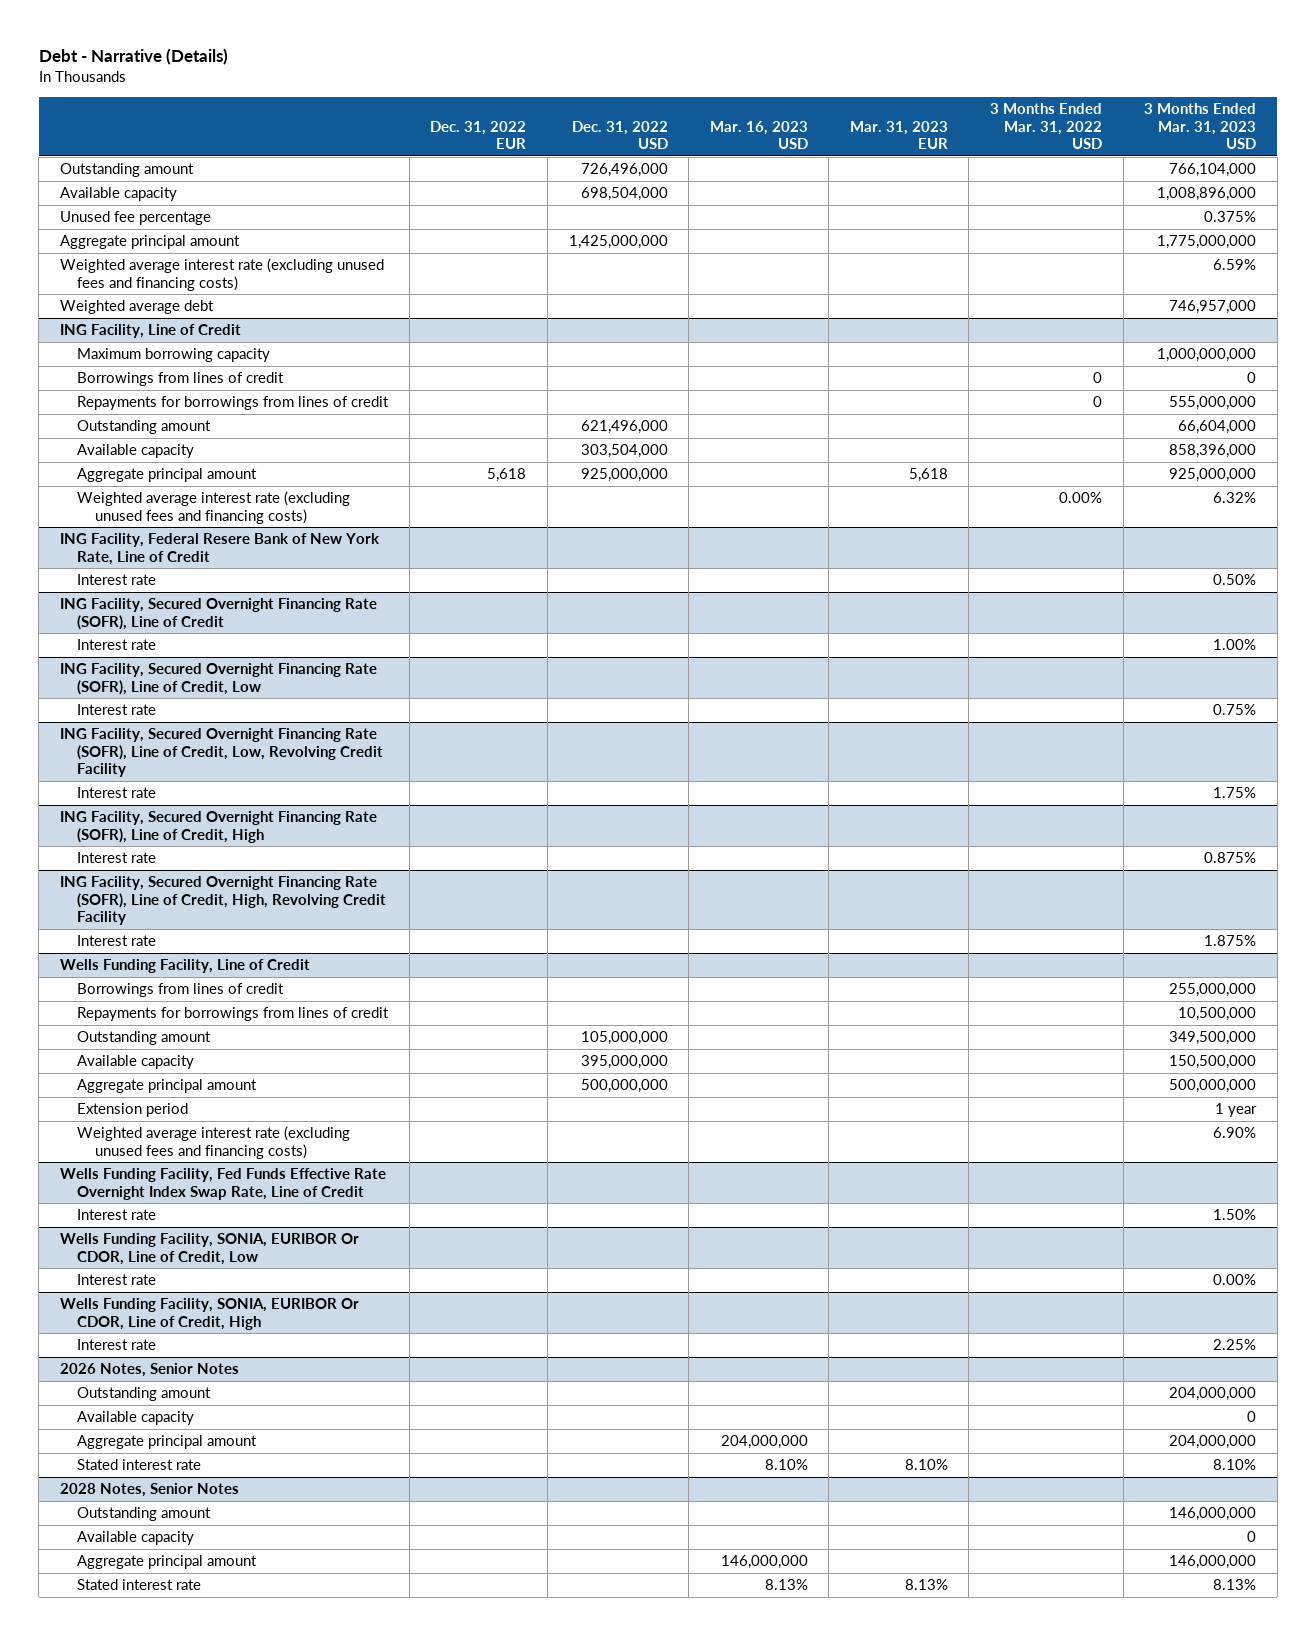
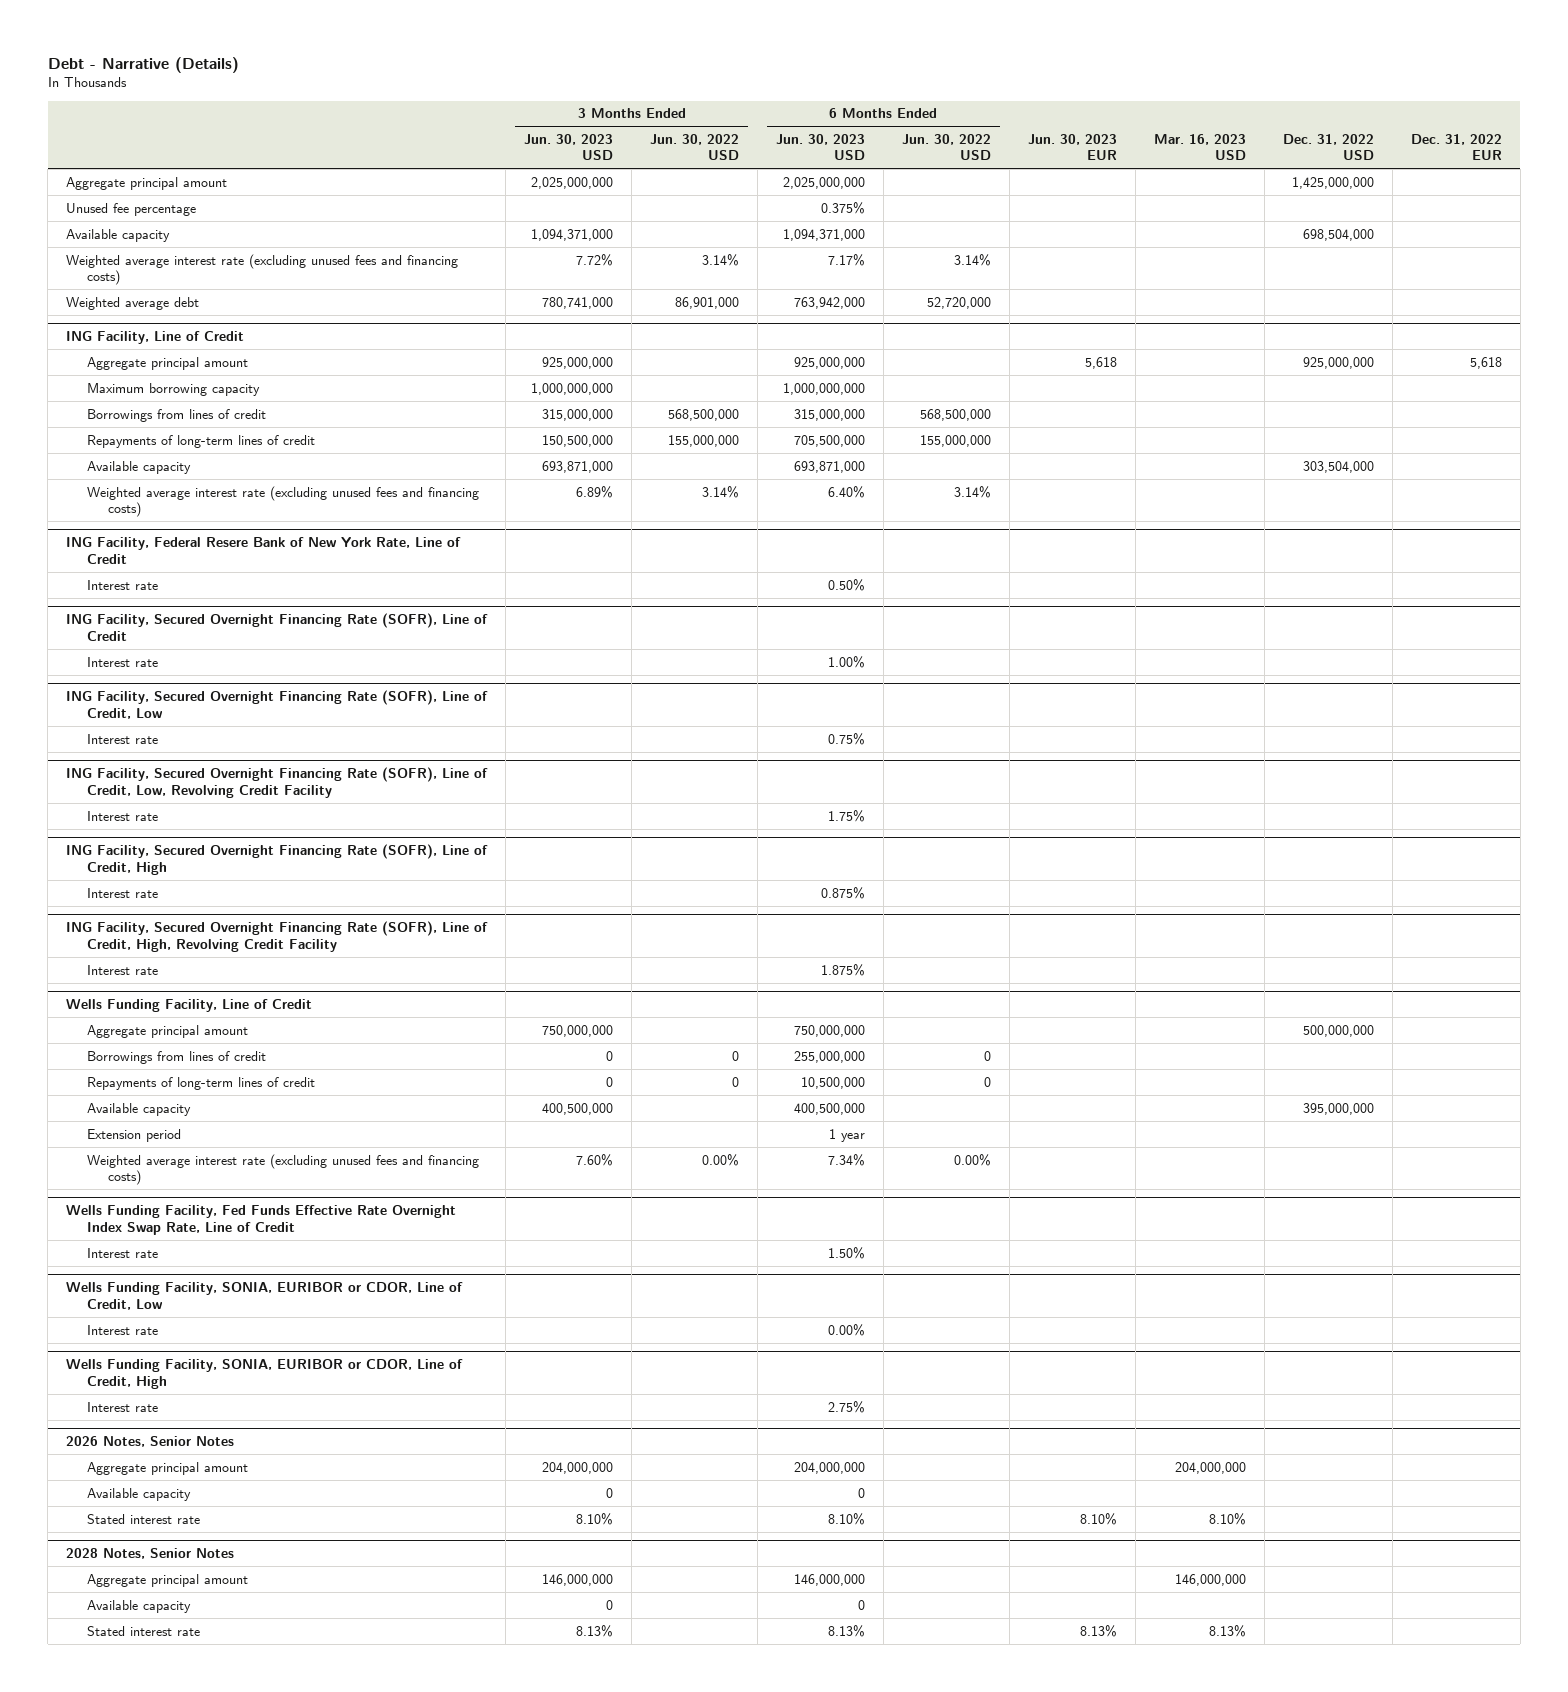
- | Dec. 31, 2022 EUR | Dec. 31, 2022 USD | Mar. 16, 2023 USD | Mar. 31, 2023 EUR | 3 Months Ended Mar. 31, 2022 USD | 3 Months Ended Mar. 31, 2023 USD
+ | 3 Months Ended Jun. 30, 2023 USD | 3 Months Ended Jun. 30, 2022 USD | 6 Months Ended Jun. 30, 2023 USD | 6 Months Ended Jun. 30, 2022 USD | Jun. 30, 2023 EUR | Mar. 16, 2023 USD | Dec. 31, 2022 USD | Dec. 31, 2022 EUR
- Outstanding amount | | 726,496,000 | | | | 766,104,000
moved down: Unused fee percentage | | | 0.375% | | | | |
moved down: Available capacity | 1,094,371,000 | | 1,094,371,000 | | | | 698,504,000 |
@ ING Facility, Line of Credit
moved up: Aggregate principal amount | 925,000,000 | | 925,000,000 | | 5,618 | | 925,000,000 | 5,618
- Repayments for borrowings from lines of credit | | | | | 0 | 555,000,000
- Outstanding amount | | 621,496,000 | | | | 66,604,000
+ Repayments of long-term lines of credit | 150,500,000 | 155,000,000 | 705,500,000 | 155,000,000 | | | |
@ Wells Funding Facility, Line of Credit
moved up: Aggregate principal amount | 750,000,000 | | 750,000,000 | | | | 500,000,000 |
- Repayments for borrowings from lines of credit | | | | | | 10,500,000
- Outstanding amount | | 105,000,000 | | | | 349,500,000
+ Repayments of long-term lines of credit | 0 | 0 | 10,500,000 | 0 | | | |
- Wells Funding Facility, SONIA, EURIBOR Or CDOR, Line of Credit, Low
+ Wells Funding Facility, SONIA, EURIBOR or CDOR, Line of Credit, Low
- Wells Funding Facility, SONIA, EURIBOR Or CDOR, Line of Credit, High
+ Wells Funding Facility, SONIA, EURIBOR or CDOR, Line of Credit, High
@ 2026 Notes, Senior Notes
- Outstanding amount | | | | | | 204,000,000
moved down: Available capacity | 0 | | 0 | | | | |
@ 2028 Notes, Senior Notes
- Outstanding amount | | | | | | 146,000,000
moved down: Available capacity | 0 | | 0 | | | | |

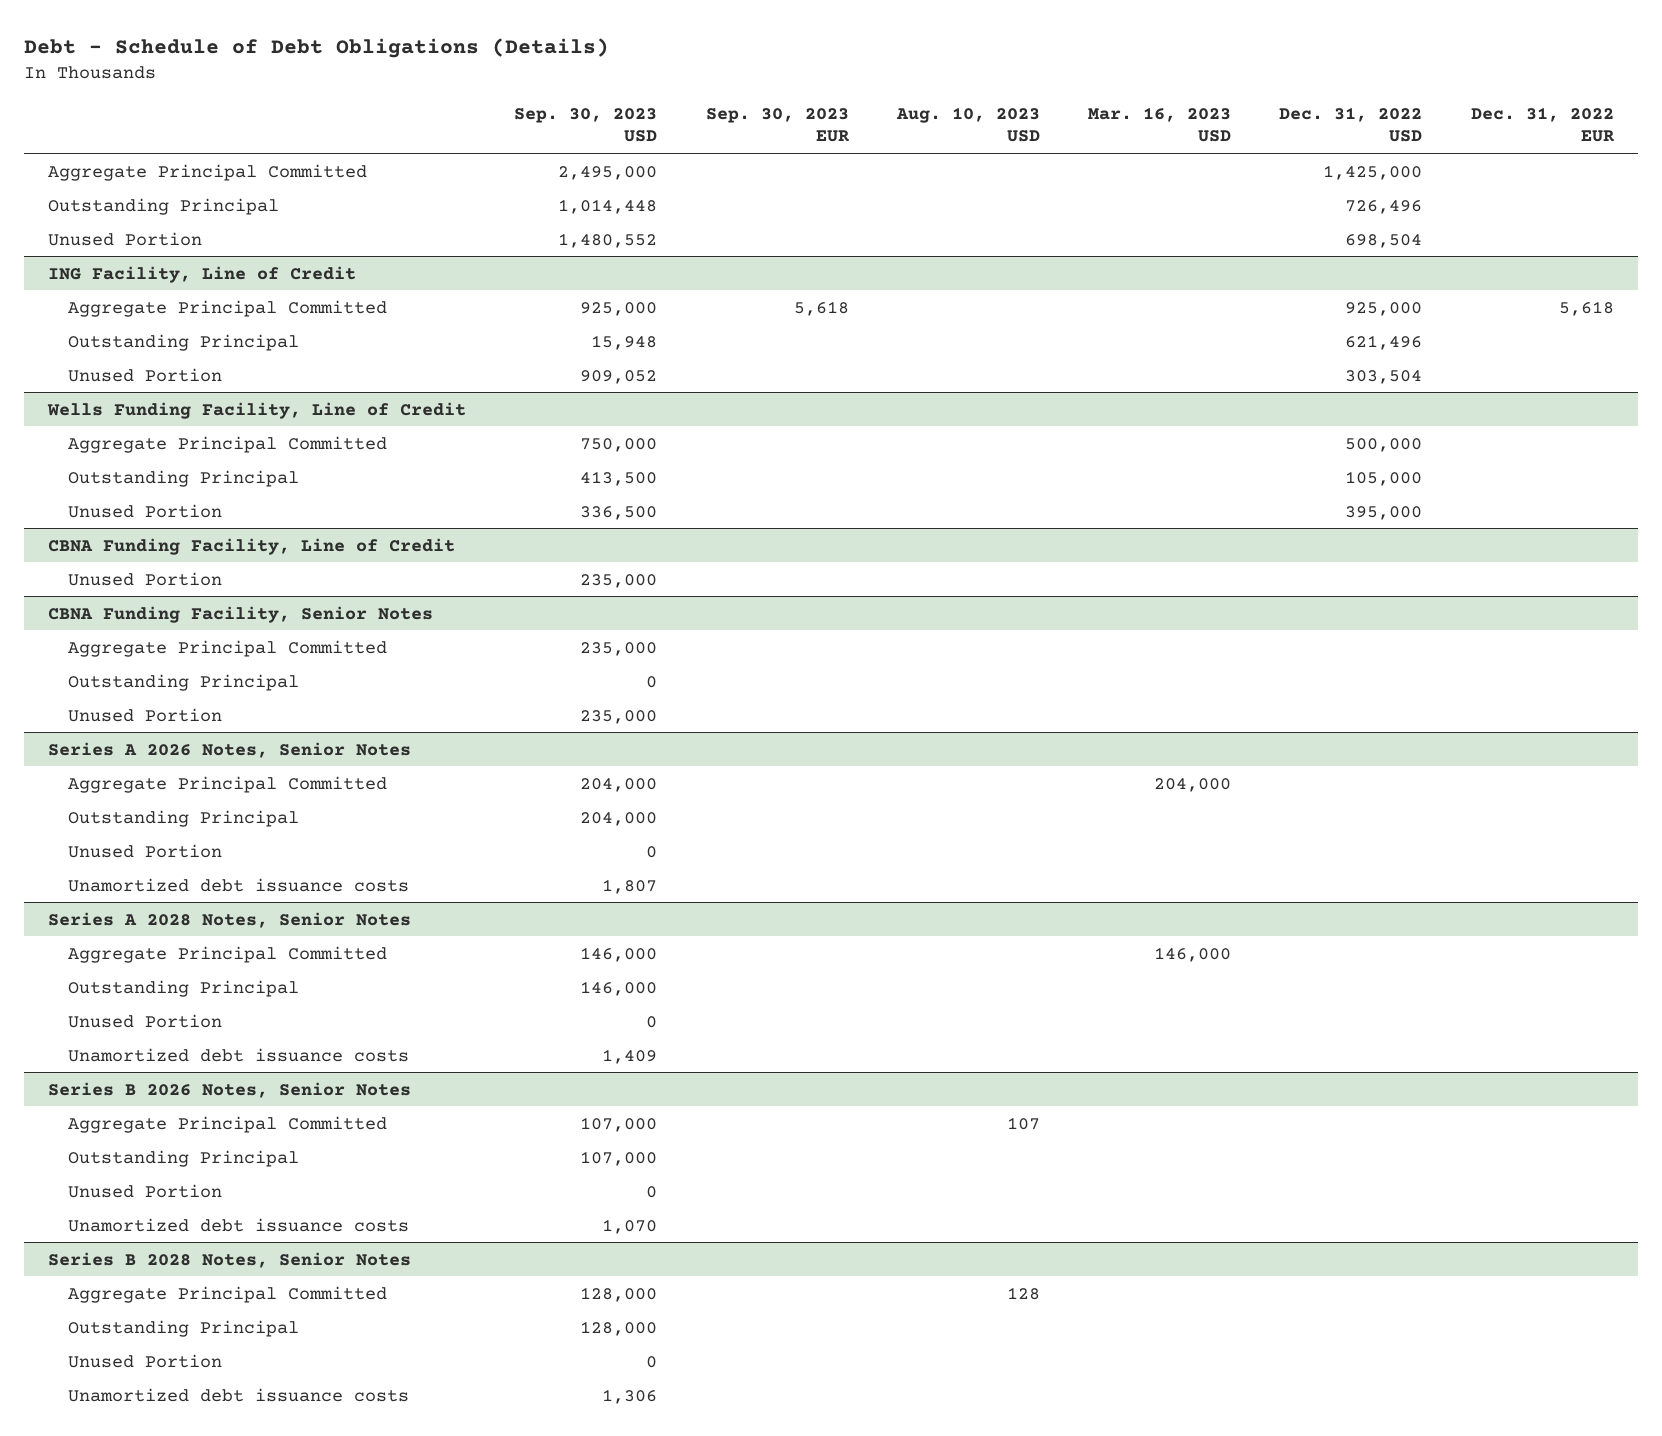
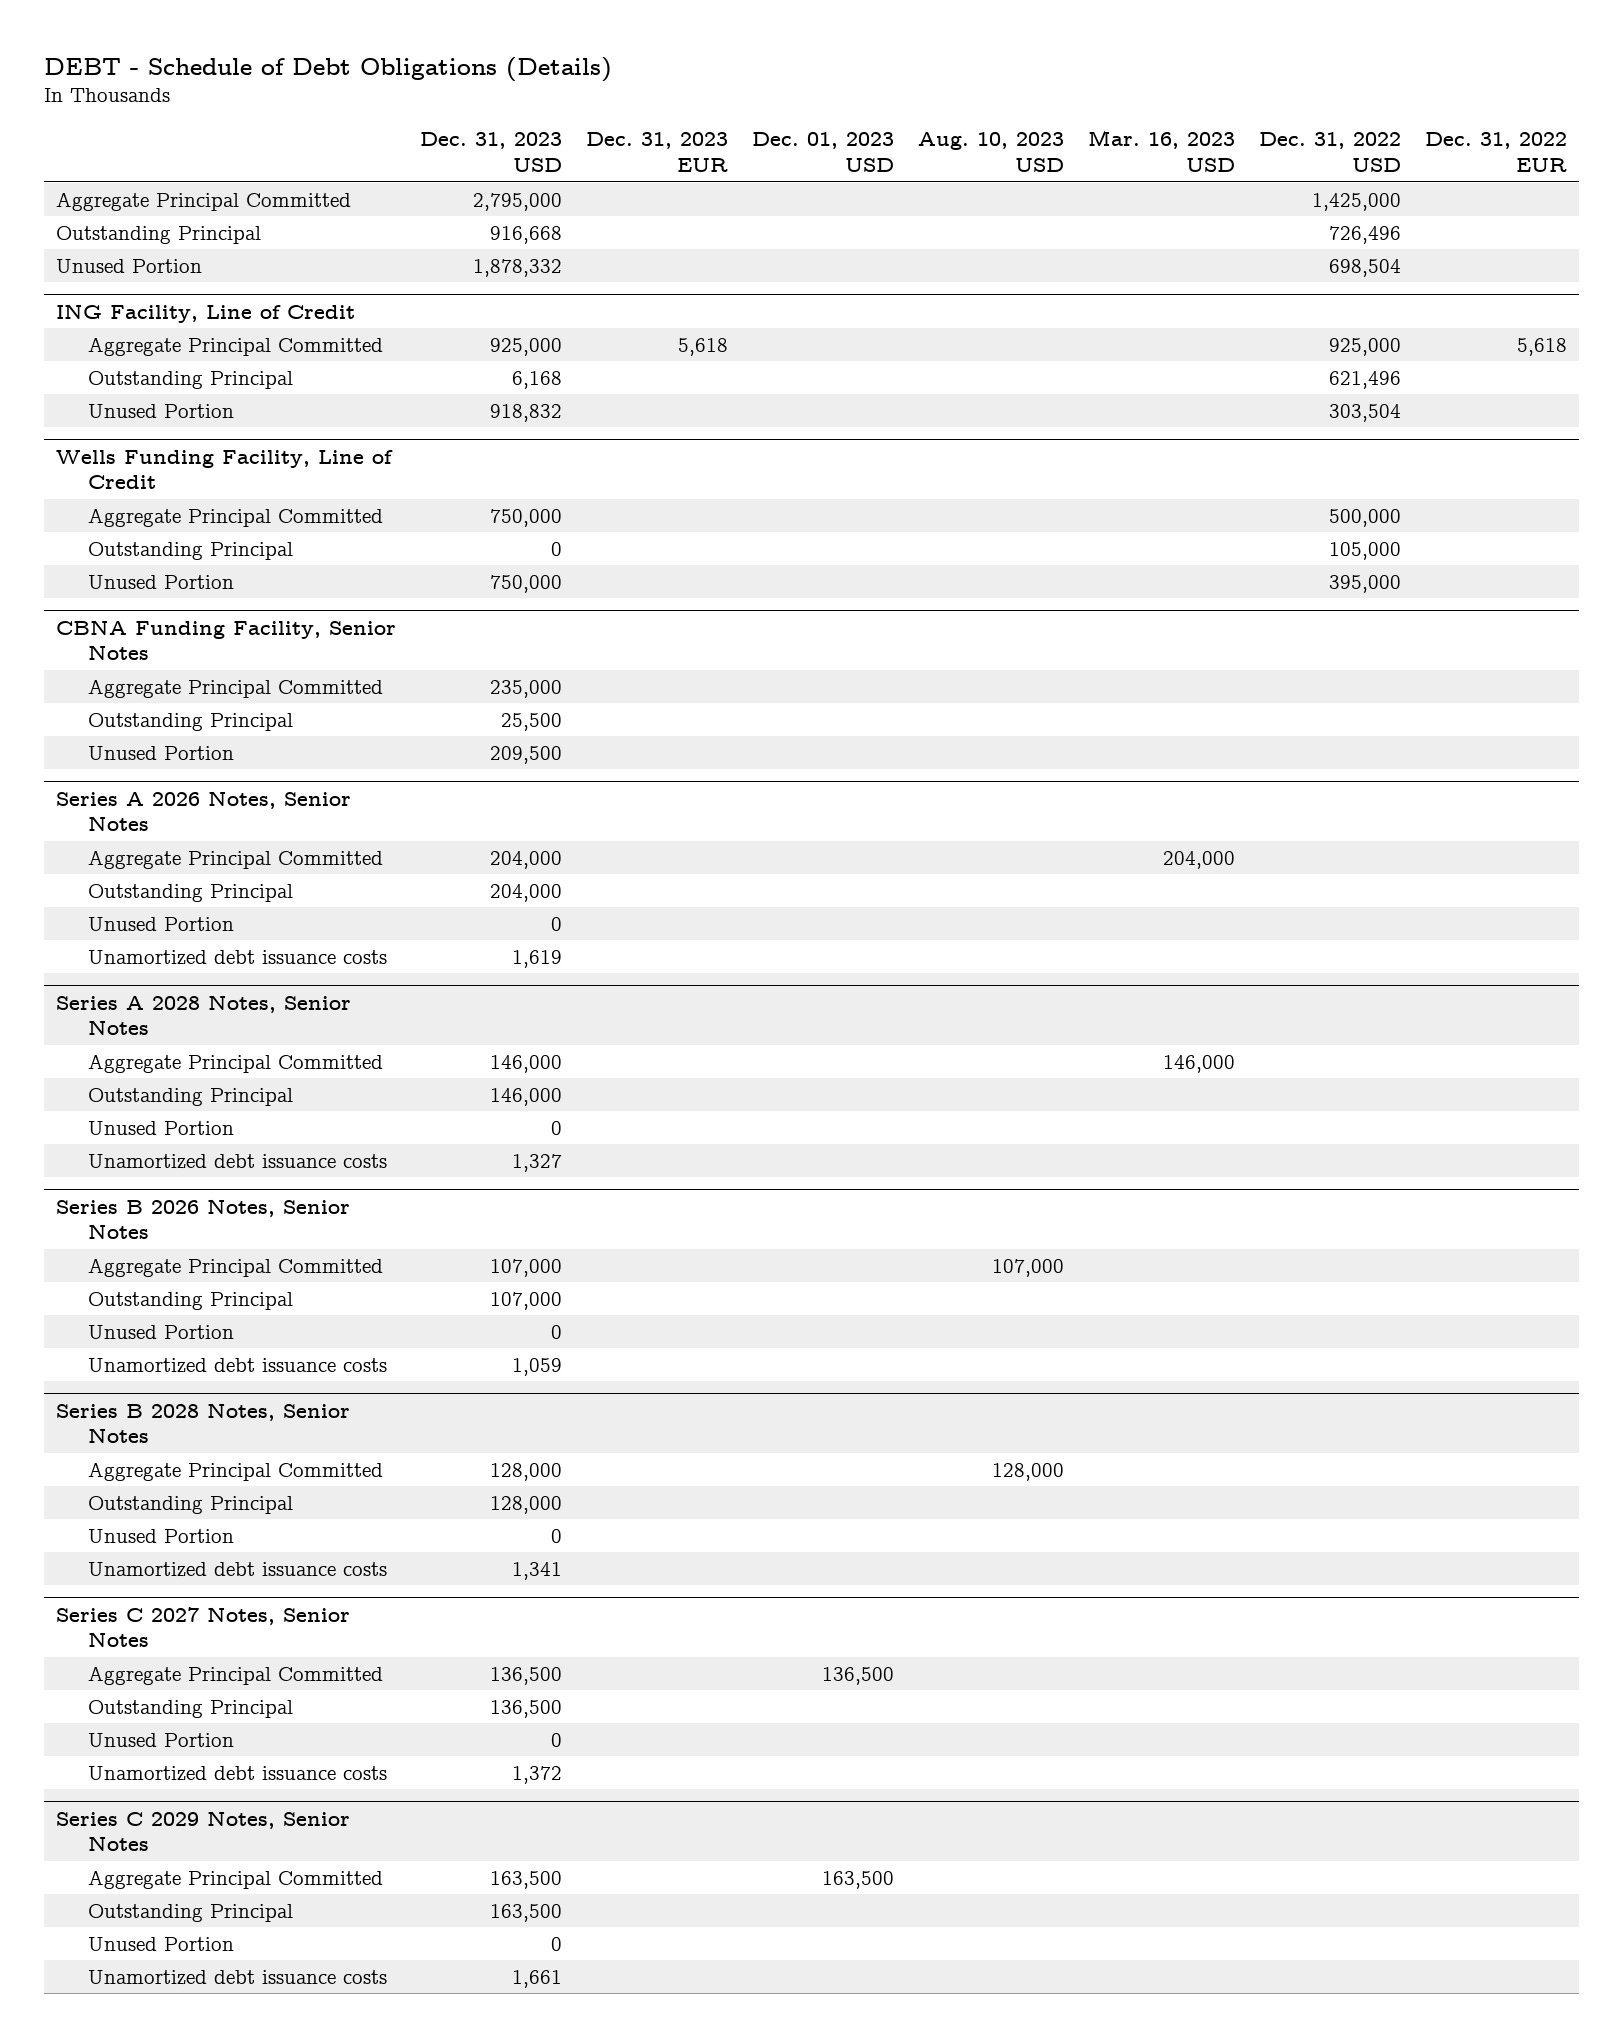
- Debt - Schedule of Debt Obligations (Details)
+ DEBT - Schedule of Debt Obligations (Details)
- | Sep. 30, 2023 USD | Sep. 30, 2023 EUR | Aug. 10, 2023 USD | Mar. 16, 2023 USD | Dec. 31, 2022 USD | Dec. 31, 2022 EUR
+ | Dec. 31, 2023 USD | Dec. 31, 2023 EUR | Dec. 01, 2023 USD | Aug. 10, 2023 USD | Mar. 16, 2023 USD | Dec. 31, 2022 USD | Dec. 31, 2022 EUR
- CBNA Funding Facility, Line of Credit
- Unused Portion | 235,000 | | | | |
@ Series B 2026 Notes, Senior Notes
- Aggregate Principal Committed | 107,000 | | 107 | | |
+ Aggregate Principal Committed | 107,000 | | | 107,000 | | |
@ Series B 2028 Notes, Senior Notes
- Aggregate Principal Committed | 128,000 | | 128 | | |
+ Aggregate Principal Committed | 128,000 | | | 128,000 | | |
+ Series C 2027 Notes, Senior Notes
+ Aggregate Principal Committed | 136,500 | | 136,500 | | | |
+ Outstanding Principal | 136,500 | | | | | |
+ Unused Portion | 0 | | | | | |
+ Unamortized debt issuance costs | 1,372 | | | | | |
+ Series C 2029 Notes, Senior Notes
+ Aggregate Principal Committed | 163,500 | | 163,500 | | | |
+ Outstanding Principal | 163,500 | | | | | |
+ Unused Portion | 0 | | | | | |
+ Unamortized debt issuance costs | 1,661 | | | | | |

